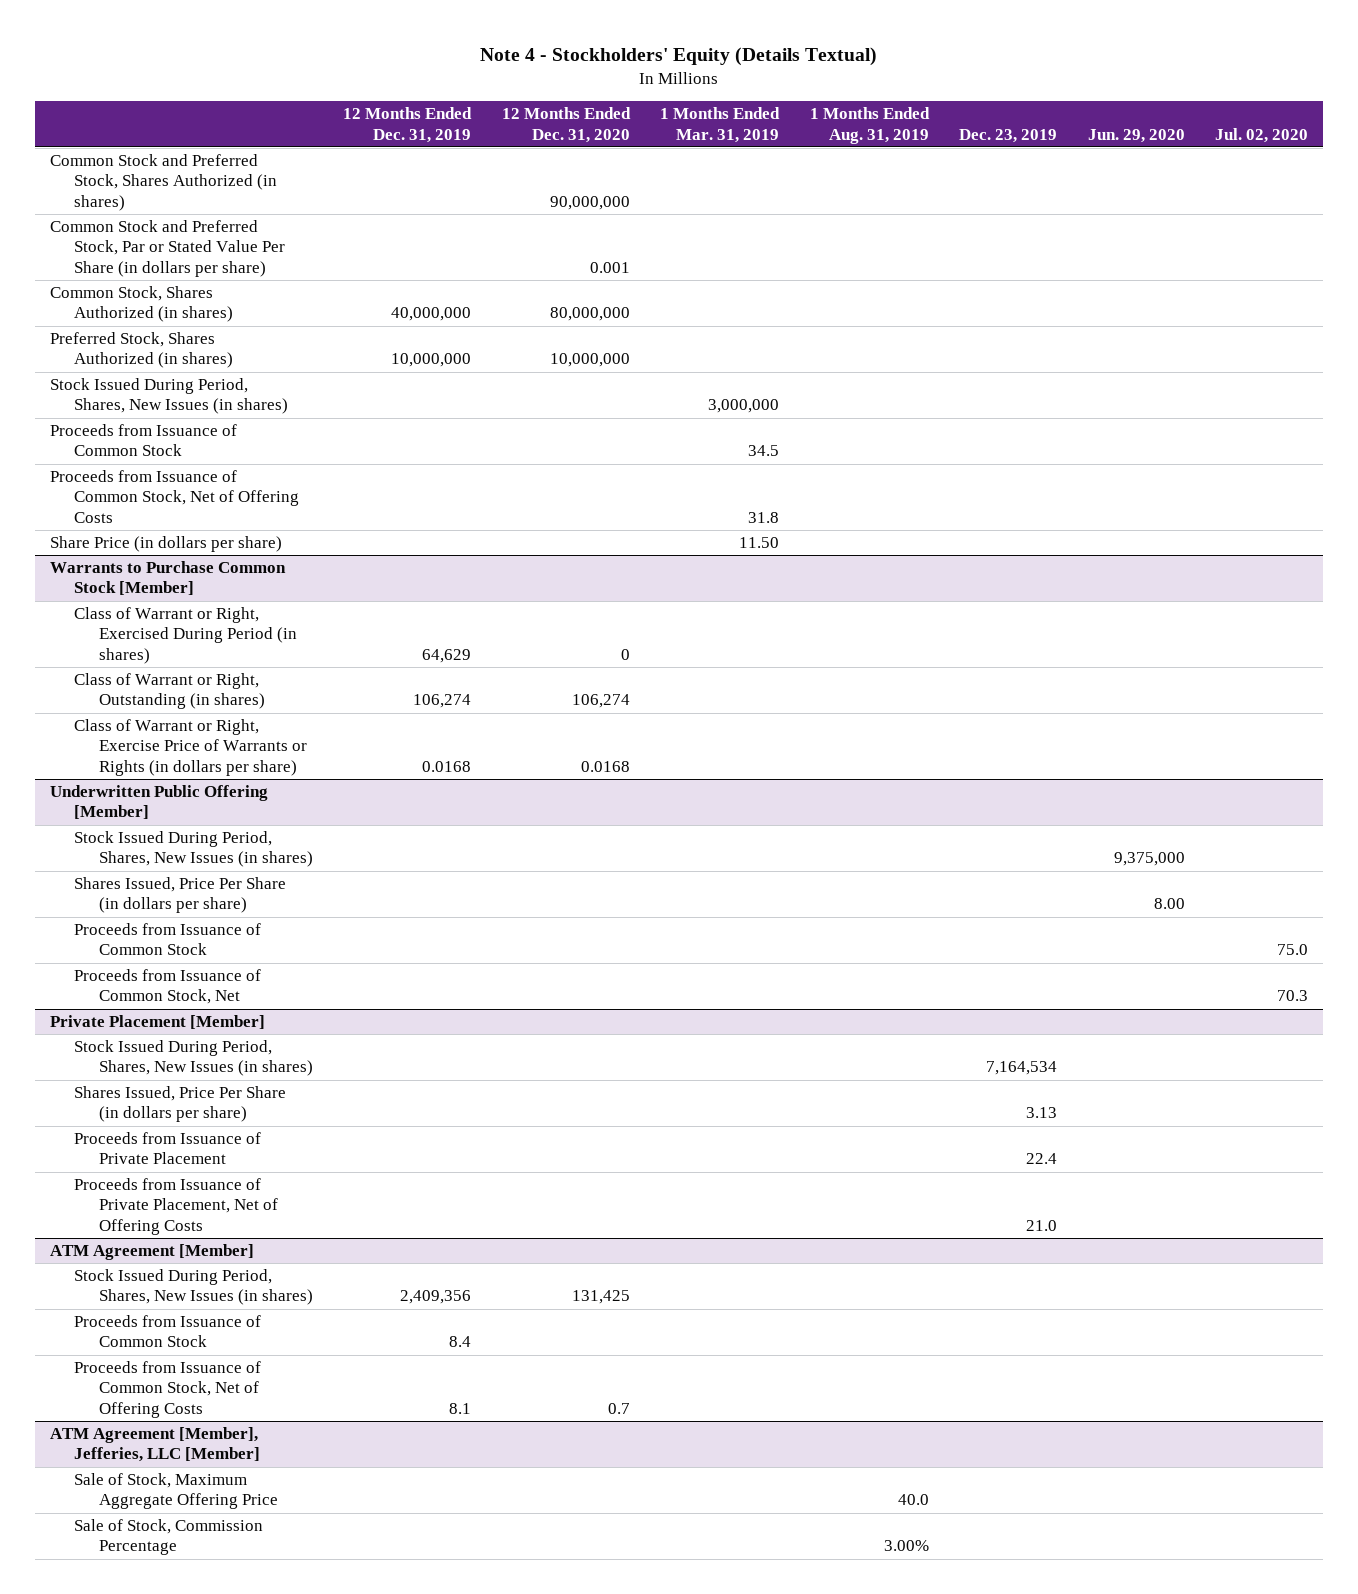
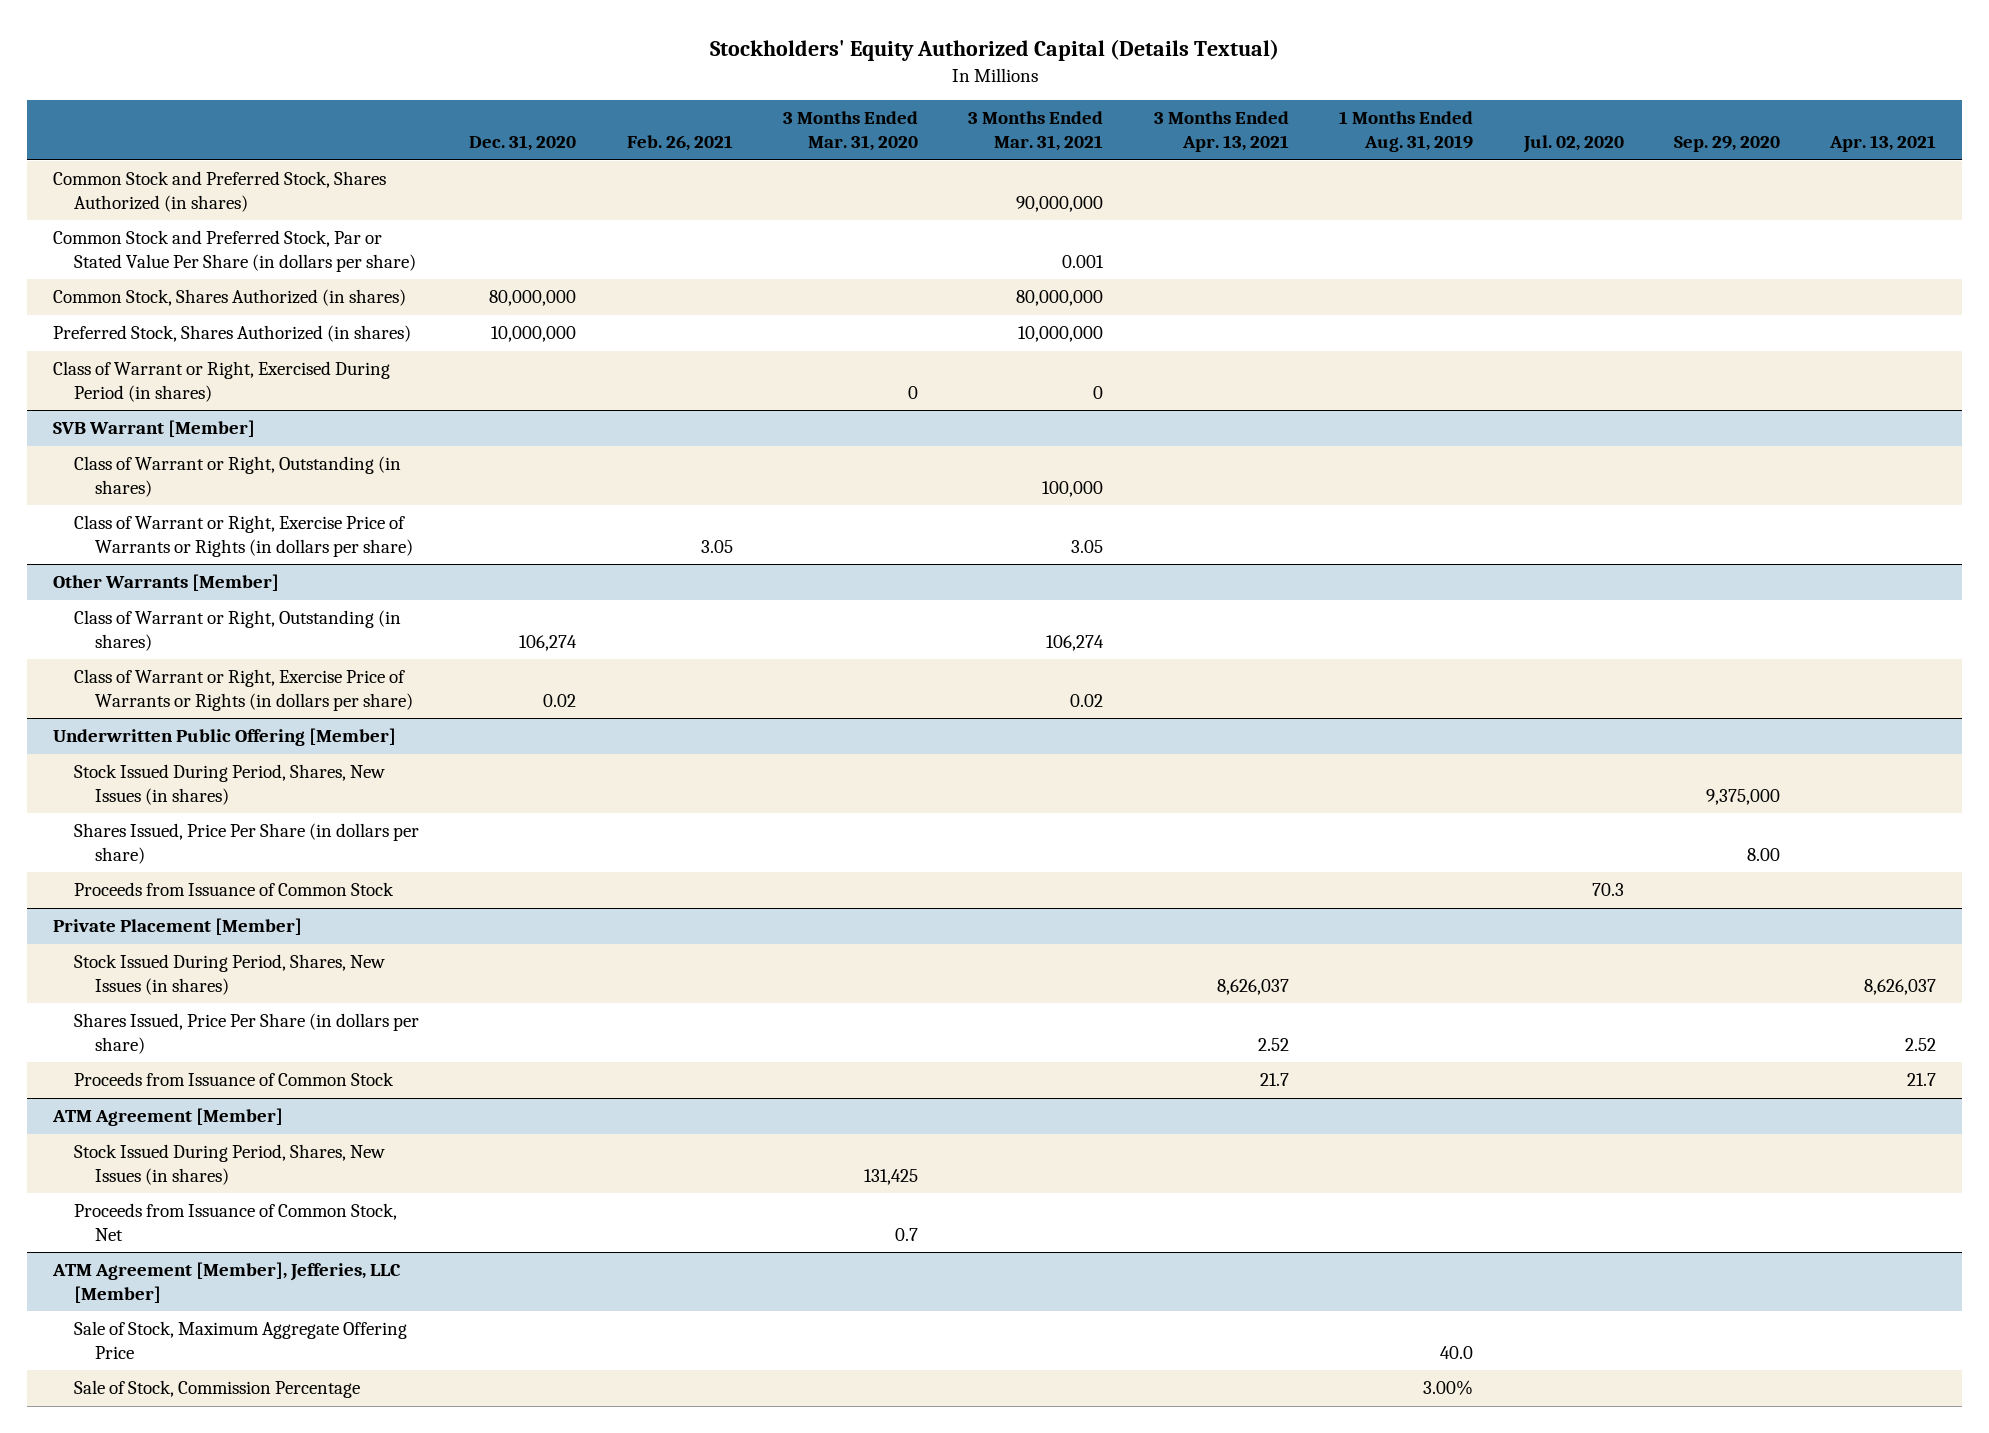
- Note 4 - Stockholders' Equity (Details Textual)
+ Stockholders' Equity Authorized Capital (Details Textual)
- | 12 Months Ended Dec. 31, 2019 | 12 Months Ended Dec. 31, 2020 | 1 Months Ended Mar. 31, 2019 | 1 Months Ended Aug. 31, 2019 | Dec. 23, 2019 | Jun. 29, 2020 | Jul. 02, 2020
+ | Dec. 31, 2020 | Feb. 26, 2021 | 3 Months Ended Mar. 31, 2020 | 3 Months Ended Mar. 31, 2021 | 3 Months Ended Apr. 13, 2021 | 1 Months Ended Aug. 31, 2019 | Jul. 02, 2020 | Sep. 29, 2020 | Apr. 13, 2021
- Stock Issued During Period, Shares, New Issues (in shares) | | | 3,000,000 | | | |
- Proceeds from Issuance of Common Stock | | | 34.5 | | | |
- Proceeds from Issuance of Common Stock, Net of Offering Costs | | | 31.8 | | | |
- Share Price (in dollars per share) | | | 11.50 | | | |
- Warrants to Purchase Common Stock [Member]
- Class of Warrant or Right, Exercised During Period (in shares) | 64,629 | 0 | | | | |
- Class of Warrant or Right, Outstanding (in shares) | 106,274 | 106,274 | | | | |
- Class of Warrant or Right, Exercise Price of Warrants or Rights (in dollars per share) | 0.0168 | 0.0168 | | | | |
+ Class of Warrant or Right, Exercised During Period (in shares) | | | 0 | 0 | | | | |
+ SVB Warrant [Member]
+ Class of Warrant or Right, Outstanding (in shares) | | | | 100,000 | | | | |
+ Class of Warrant or Right, Exercise Price of Warrants or Rights (in dollars per share) | | 3.05 | | 3.05 | | | | |
+ Other Warrants [Member]
+ Class of Warrant or Right, Outstanding (in shares) | 106,274 | | | 106,274 | | | | |
+ Class of Warrant or Right, Exercise Price of Warrants or Rights (in dollars per share) | 0.02 | | | 0.02 | | | | |
@ Underwritten Public Offering [Member]
- Proceeds from Issuance of Common Stock | | | | | | | 75.0
- Proceeds from Issuance of Common Stock, Net | | | | | | | 70.3
+ Proceeds from Issuance of Common Stock | | | | | | | 70.3 | |
@ Private Placement [Member]
- Proceeds from Issuance of Private Placement | | | | | 22.4 | |
- Proceeds from Issuance of Private Placement, Net of Offering Costs | | | | | 21.0 | |
+ Proceeds from Issuance of Common Stock | | | | | 21.7 | | | | 21.7
@ ATM Agreement [Member]
- Proceeds from Issuance of Common Stock | 8.4 | | | | | |
- Proceeds from Issuance of Common Stock, Net of Offering Costs | 8.1 | 0.7 | | | | |
+ Proceeds from Issuance of Common Stock, Net | | | 0.7 | | | | | |

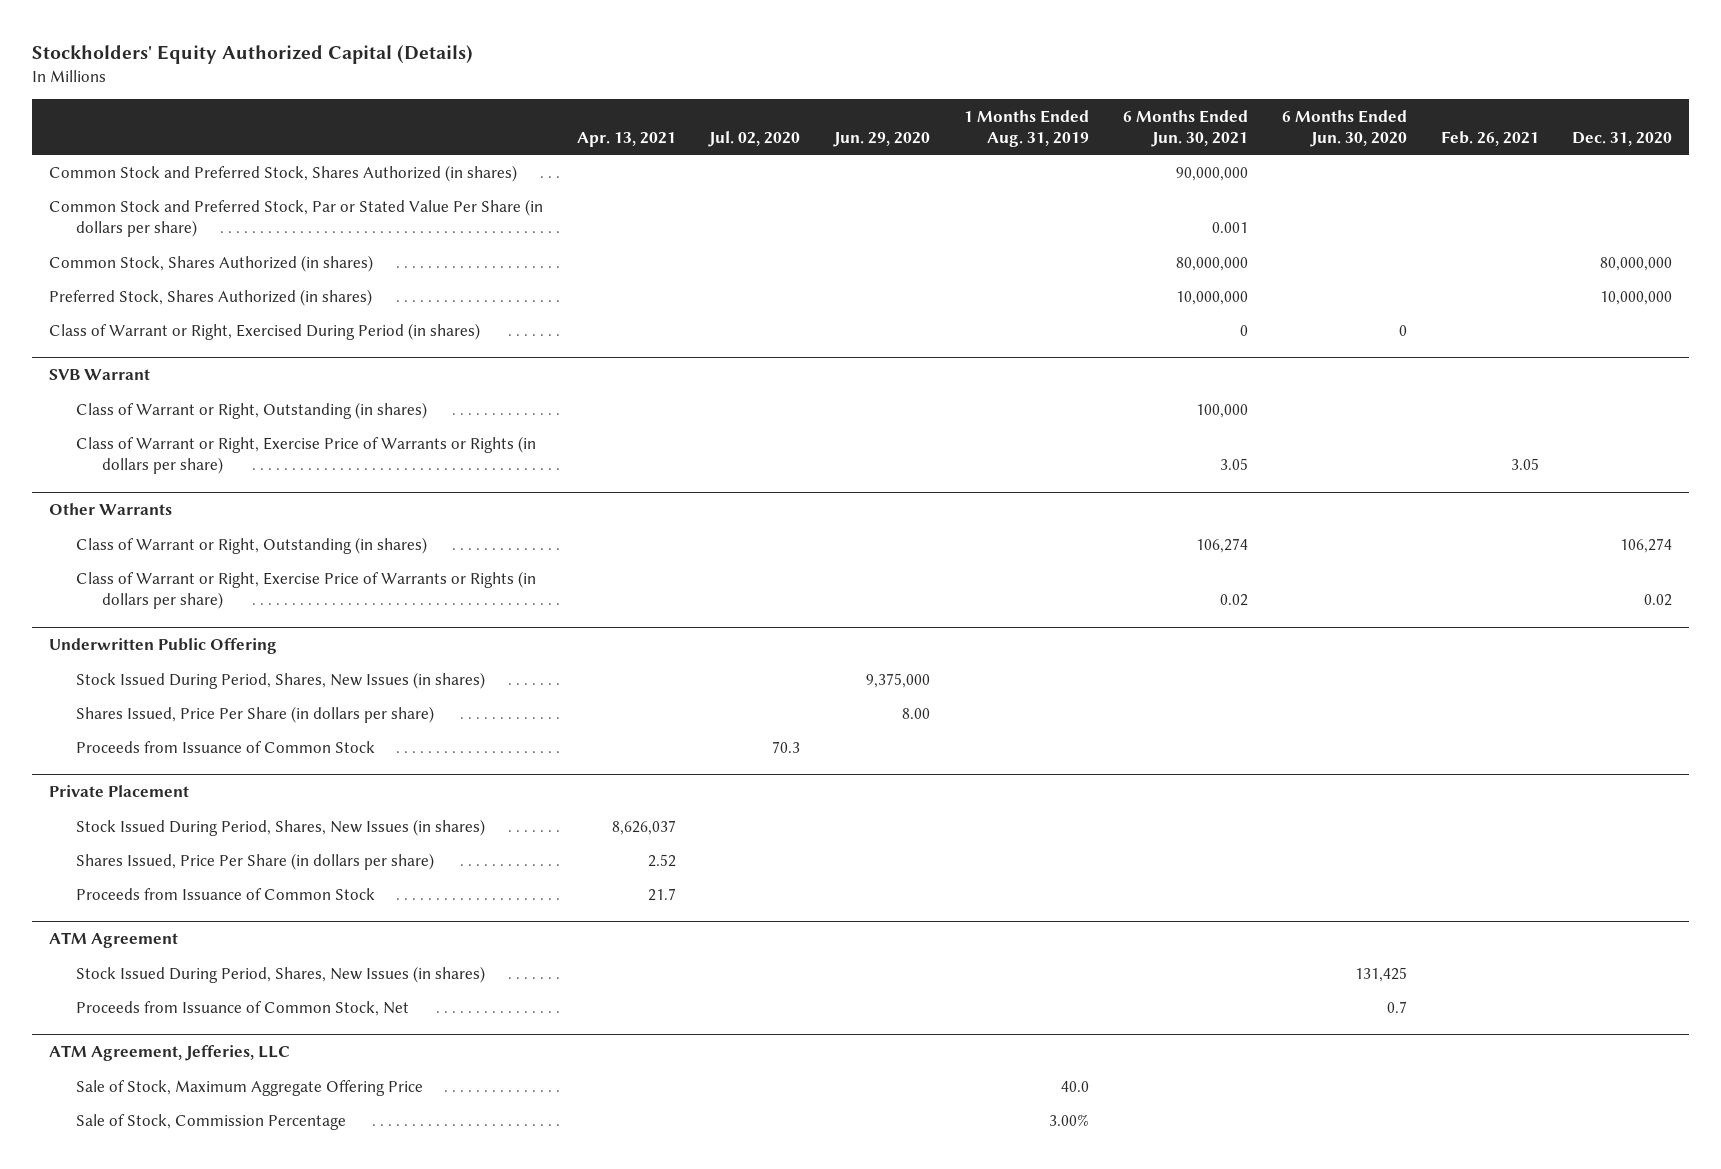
- Stockholders' Equity Authorized Capital (Details Textual)
+ Stockholders' Equity Authorized Capital (Details)
- | Dec. 31, 2020 | Feb. 26, 2021 | 3 Months Ended Mar. 31, 2020 | 3 Months Ended Mar. 31, 2021 | 3 Months Ended Apr. 13, 2021 | 1 Months Ended Aug. 31, 2019 | Jul. 02, 2020 | Sep. 29, 2020 | Apr. 13, 2021
+ | Apr. 13, 2021 | Jul. 02, 2020 | Jun. 29, 2020 | 1 Months Ended Aug. 31, 2019 | 6 Months Ended Jun. 30, 2021 | 6 Months Ended Jun. 30, 2020 | Feb. 26, 2021 | Dec. 31, 2020
- SVB Warrant [Member]
+ SVB Warrant
- Other Warrants [Member]
+ Other Warrants
- Underwritten Public Offering [Member]
+ Underwritten Public Offering
- Private Placement [Member]
+ Private Placement
- ATM Agreement [Member]
+ ATM Agreement
- ATM Agreement [Member], Jefferies, LLC [Member]
+ ATM Agreement, Jefferies, LLC

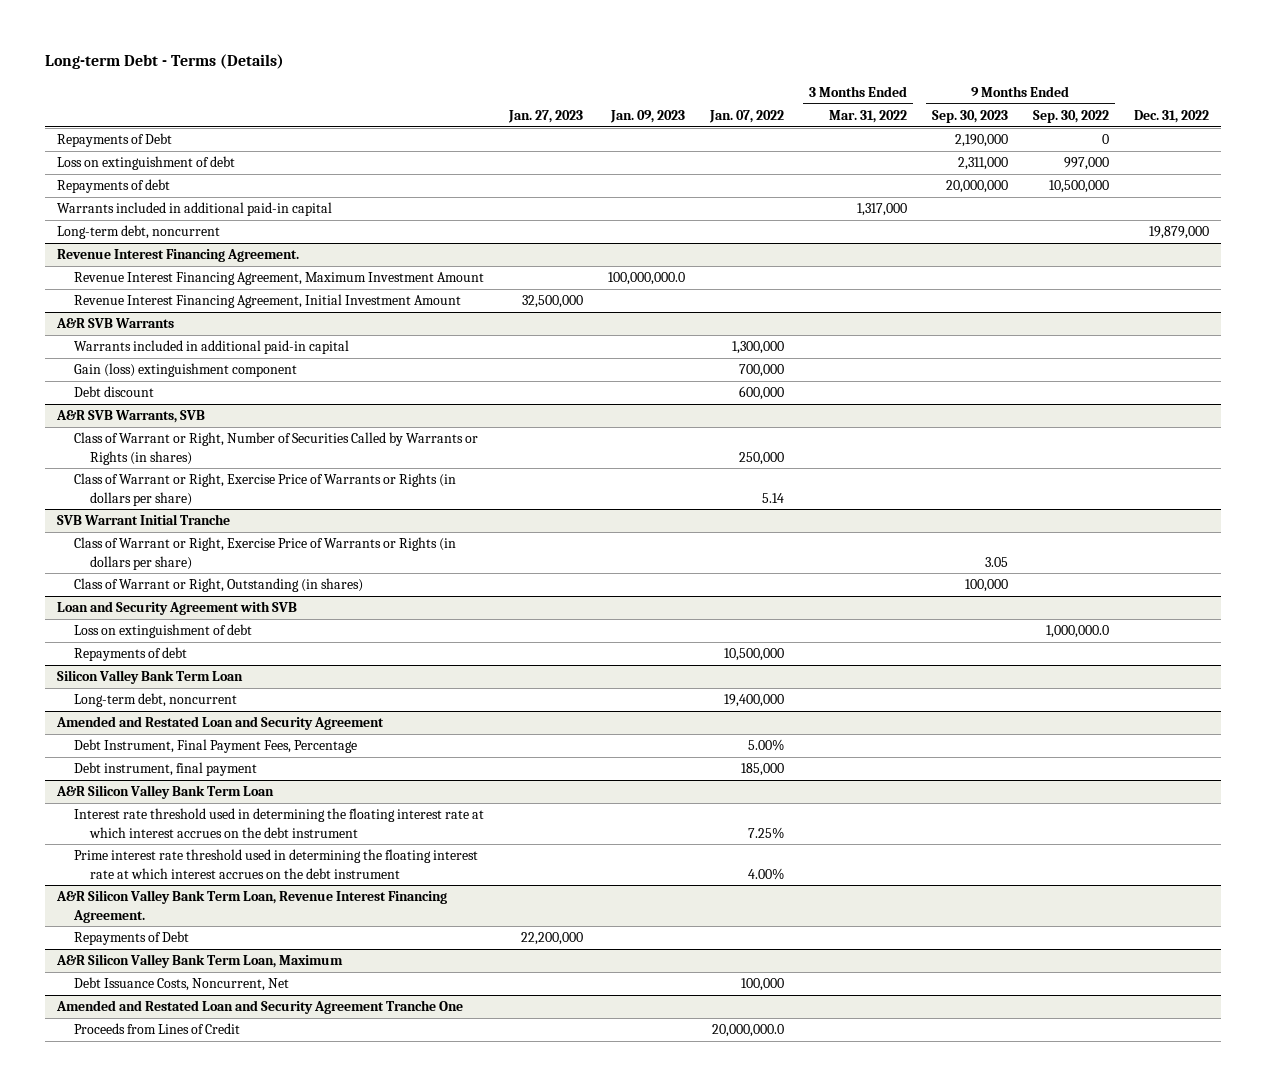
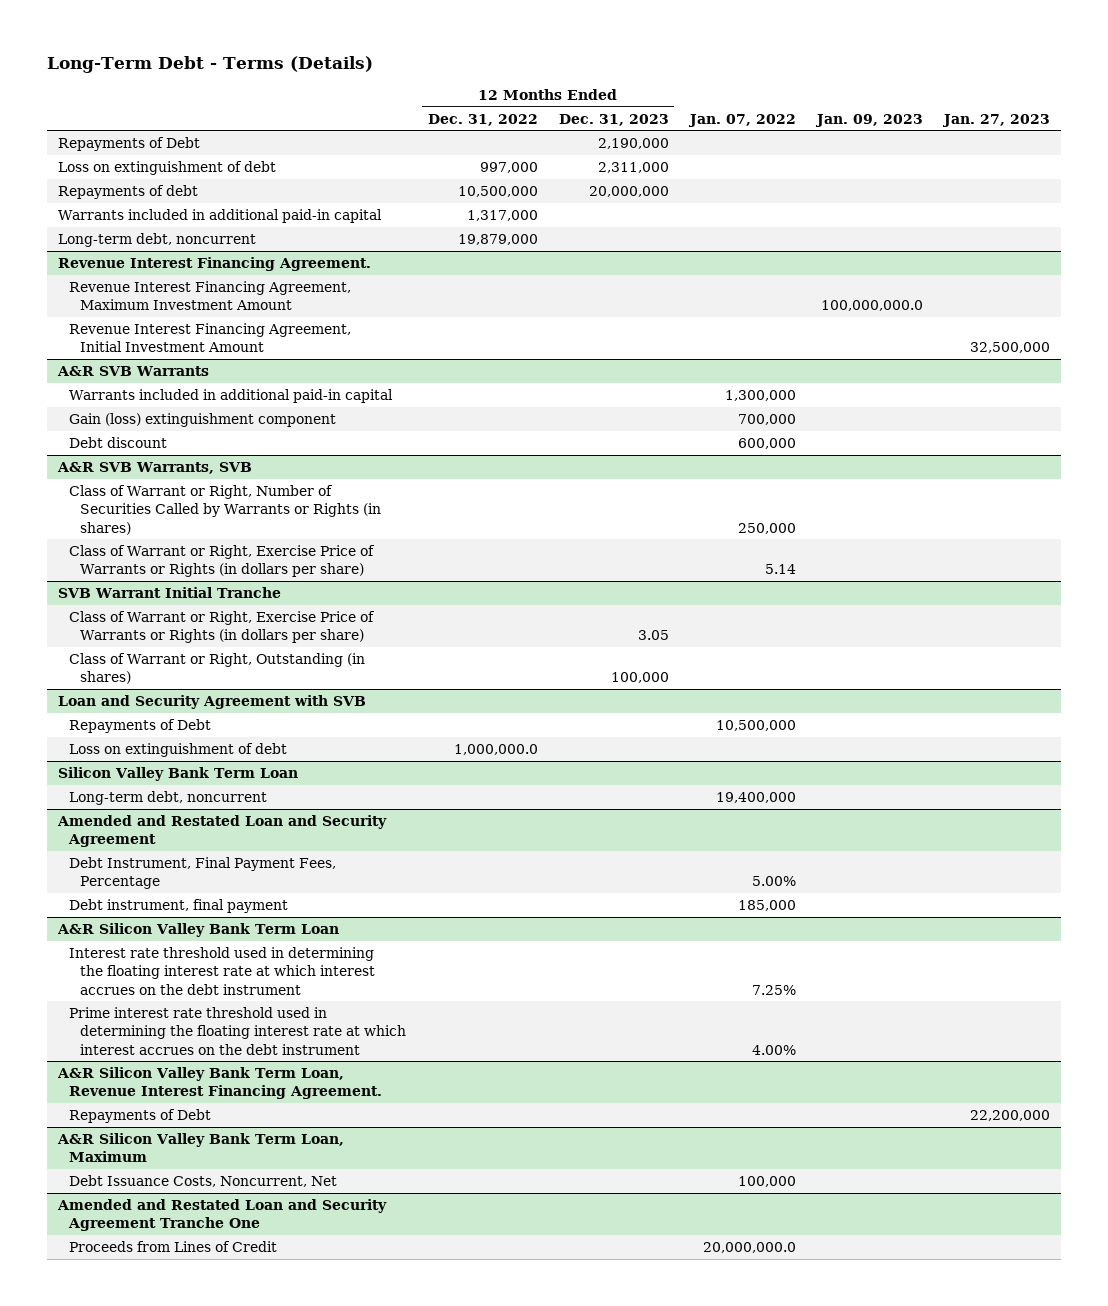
- Long-term Debt - Terms (Details)
+ Long-Term Debt - Terms (Details)
- | Jan. 27, 2023 | Jan. 09, 2023 | Jan. 07, 2022 | 3 Months Ended Mar. 31, 2022 | 9 Months Ended Sep. 30, 2023 | 9 Months Ended Sep. 30, 2022 | Dec. 31, 2022
+ | 12 Months Ended Dec. 31, 2022 | 12 Months Ended Dec. 31, 2023 | Jan. 07, 2022 | Jan. 09, 2023 | Jan. 27, 2023
@ Loan and Security Agreement with SVB
+ Repayments of Debt | | | 10,500,000 | |
- Repayments of debt | | | 10,500,000 | | | |

